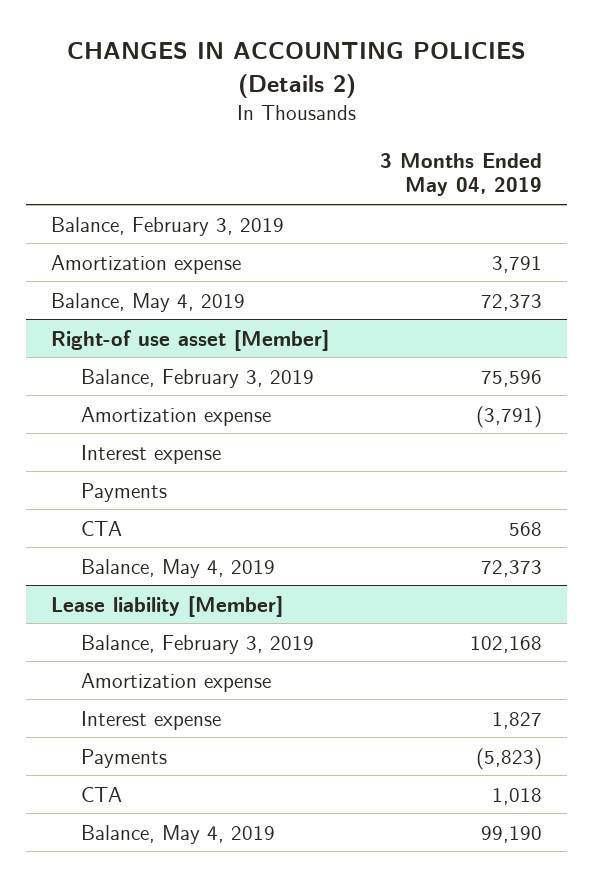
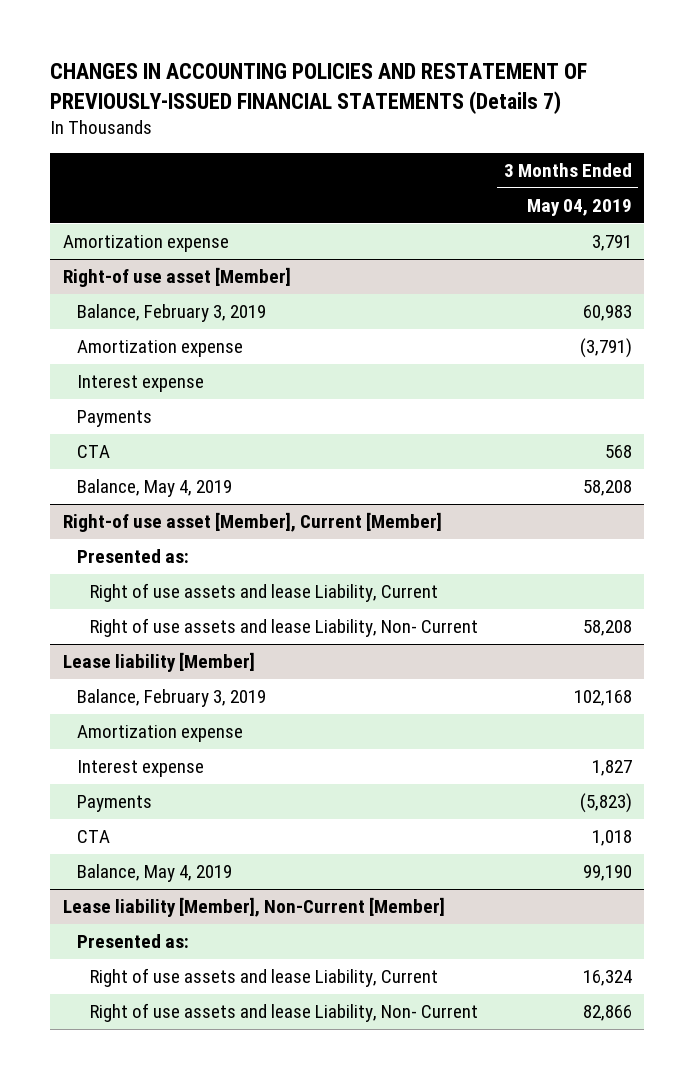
- CHANGES IN ACCOUNTING POLICIES (Details 2)
+ CHANGES IN ACCOUNTING POLICIES AND RESTATEMENT OF PREVIOUSLY-ISSUED FINANCIAL STATEMENTS (Details 7)
- Balance, February 3, 2019
- Balance, May 4, 2019 | 72,373
@ Right-of use asset [Member]
- Balance, February 3, 2019 | 75,596
+ Balance, February 3, 2019 | 60,983
- Balance, May 4, 2019 | 72,373
+ Balance, May 4, 2019 | 58,208
+ Right-of use asset [Member], Current [Member]
+ Presented as:
+ Right of use assets and lease Liability, Current
+ Right of use assets and lease Liability, Non- Current | 58,208
+ Lease liability [Member], Non-Current [Member]
+ Presented as:
+ Right of use assets and lease Liability, Current | 16,324
+ Right of use assets and lease Liability, Non- Current | 82,866

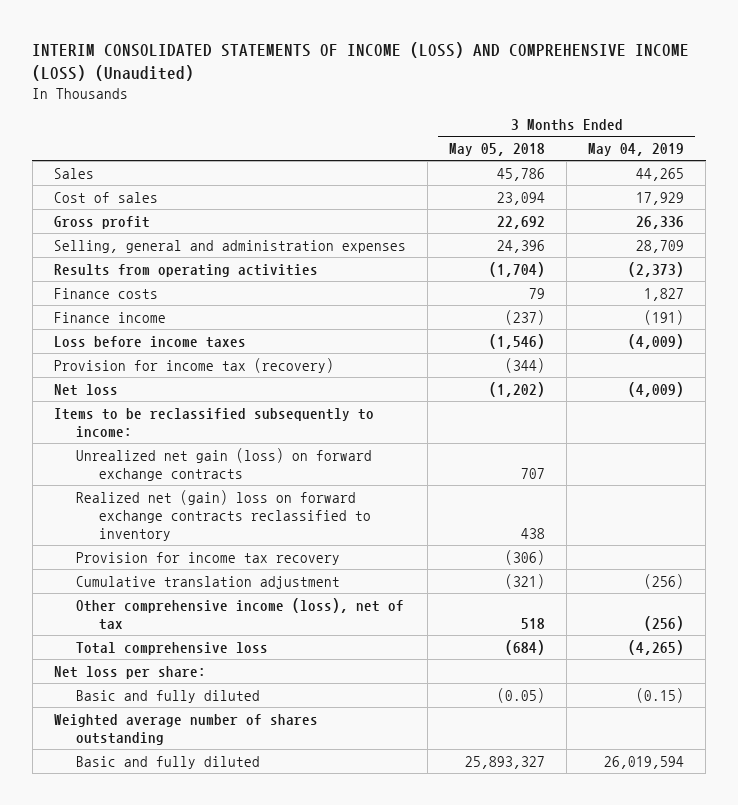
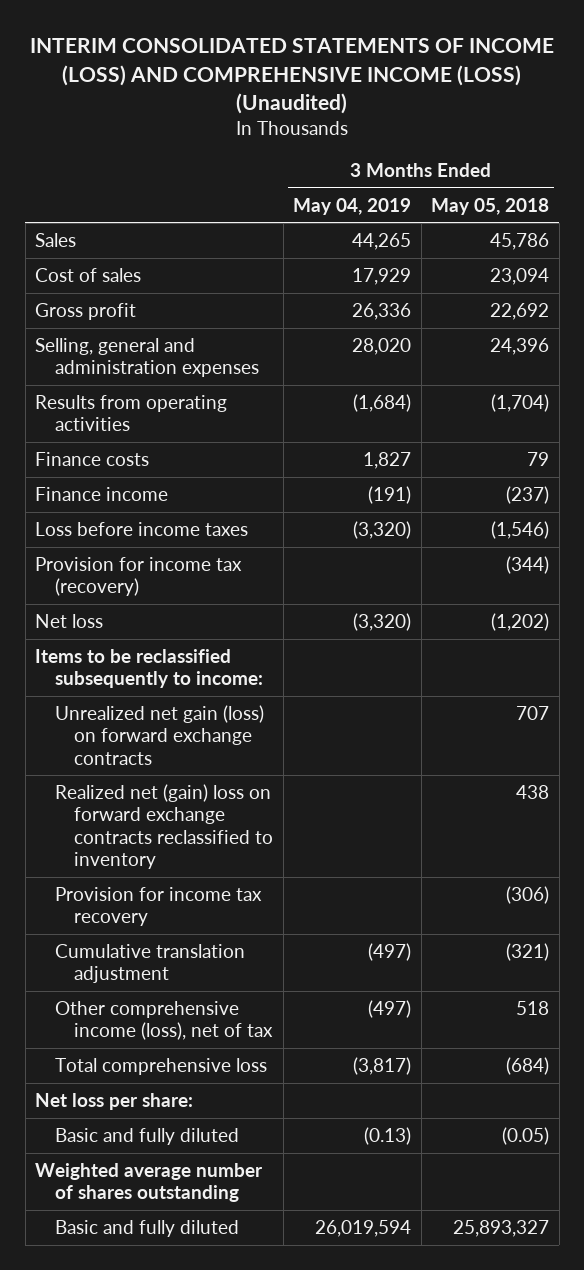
- | 3 Months Ended May 05, 2018 | 3 Months Ended May 04, 2019
+ | 3 Months Ended May 04, 2019 | 3 Months Ended May 05, 2018
- Selling, general and administration expenses | 24,396 | 28,709
- Results from operating activities | (1,704) | (2,373)
+ Selling, general and administration expenses | 28,020 | 24,396
+ Results from operating activities | (1,684) | (1,704)
- Loss before income taxes | (1,546) | (4,009)
+ Loss before income taxes | (3,320) | (1,546)
- Net loss | (1,202) | (4,009)
+ Net loss | (3,320) | (1,202)
- Cumulative translation adjustment | (321) | (256)
- Other comprehensive income (loss), net of tax | 518 | (256)
- Total comprehensive loss | (684) | (4,265)
+ Cumulative translation adjustment | (497) | (321)
+ Other comprehensive income (loss), net of tax | (497) | 518
+ Total comprehensive loss | (3,817) | (684)
- Basic and fully diluted | (0.05) | (0.15)
+ Basic and fully diluted | (0.13) | (0.05)

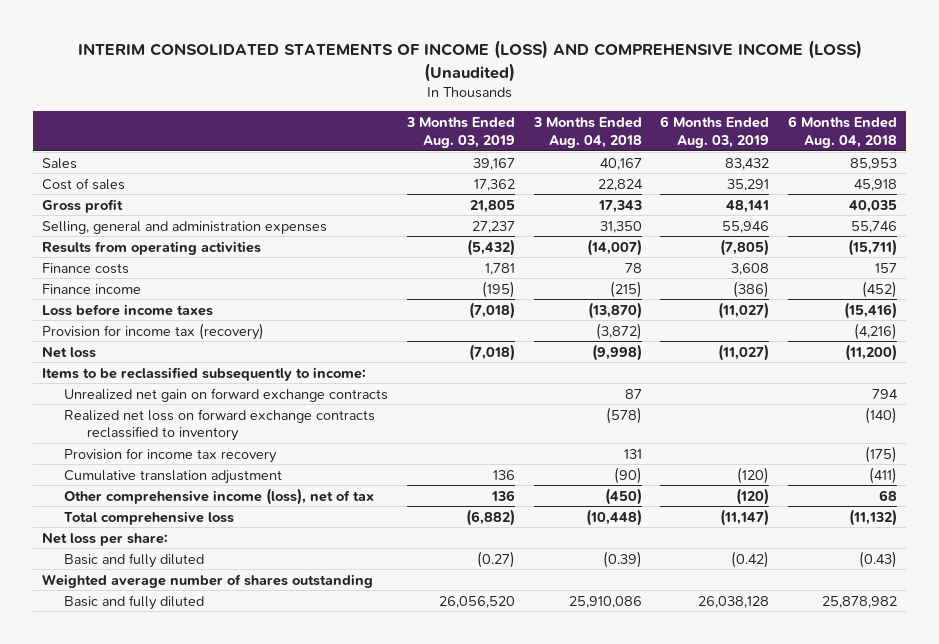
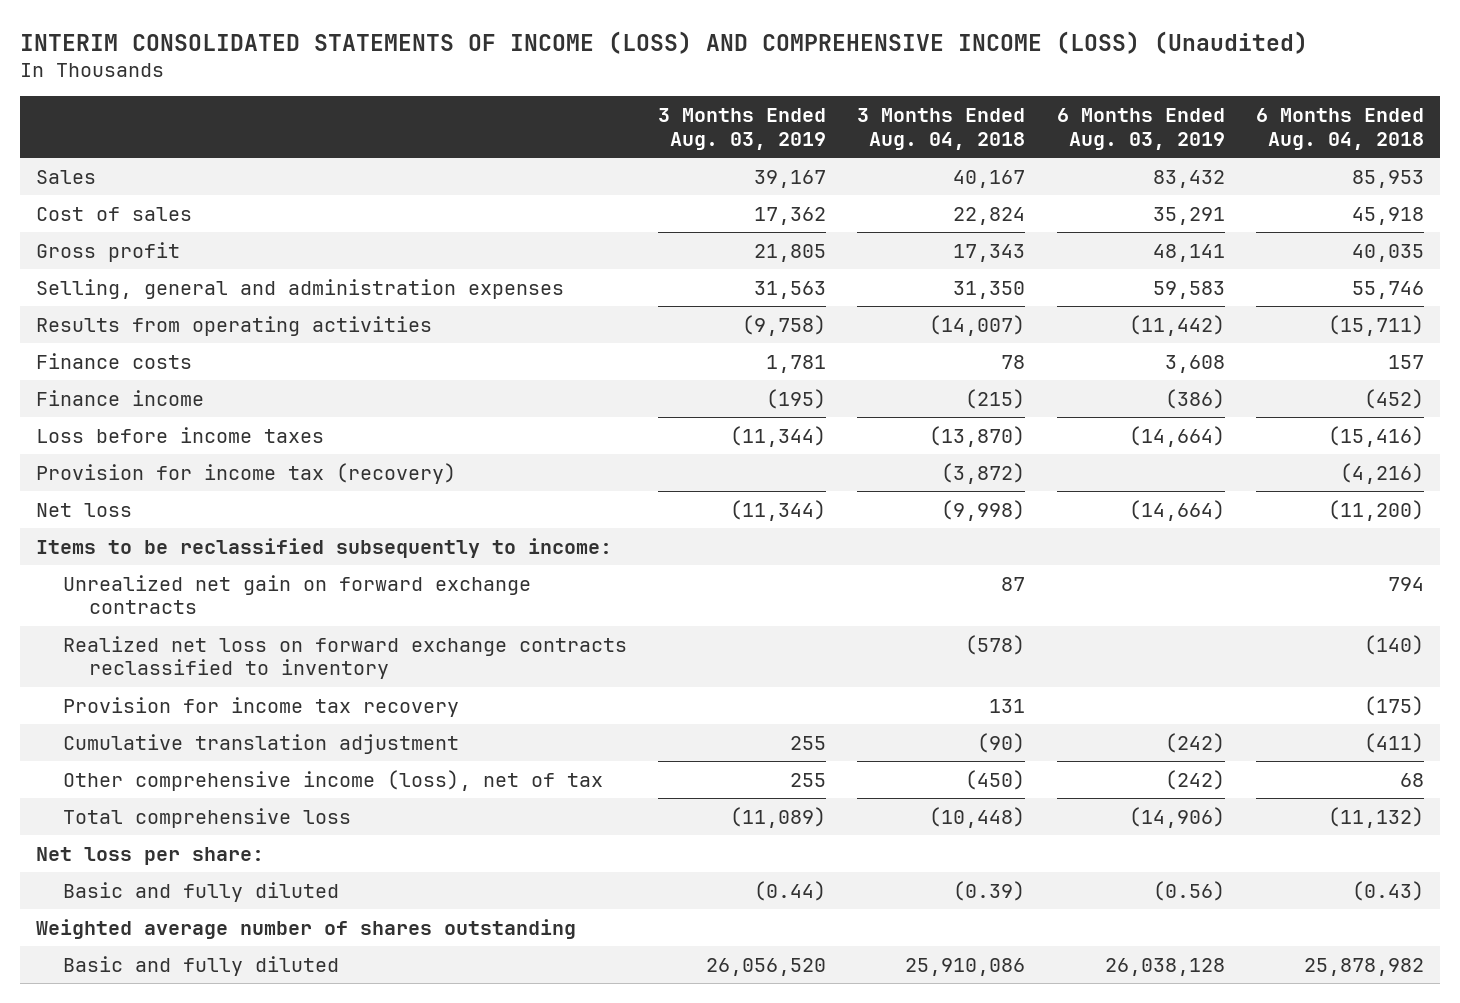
- Selling, general and administration expenses | 27,237 | 31,350 | 55,946 | 55,746
- Results from operating activities | (5,432) | (14,007) | (7,805) | (15,711)
+ Selling, general and administration expenses | 31,563 | 31,350 | 59,583 | 55,746
+ Results from operating activities | (9,758) | (14,007) | (11,442) | (15,711)
- Loss before income taxes | (7,018) | (13,870) | (11,027) | (15,416)
+ Loss before income taxes | (11,344) | (13,870) | (14,664) | (15,416)
- Net loss | (7,018) | (9,998) | (11,027) | (11,200)
+ Net loss | (11,344) | (9,998) | (14,664) | (11,200)
- Cumulative translation adjustment | 136 | (90) | (120) | (411)
- Other comprehensive income (loss), net of tax | 136 | (450) | (120) | 68
- Total comprehensive loss | (6,882) | (10,448) | (11,147) | (11,132)
+ Cumulative translation adjustment | 255 | (90) | (242) | (411)
+ Other comprehensive income (loss), net of tax | 255 | (450) | (242) | 68
+ Total comprehensive loss | (11,089) | (10,448) | (14,906) | (11,132)
- Basic and fully diluted | (0.27) | (0.39) | (0.42) | (0.43)
+ Basic and fully diluted | (0.44) | (0.39) | (0.56) | (0.43)

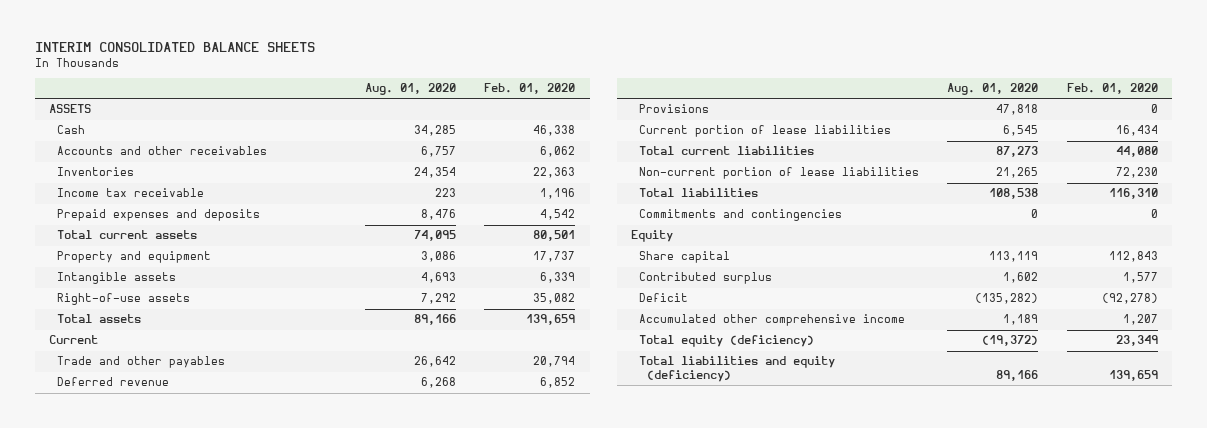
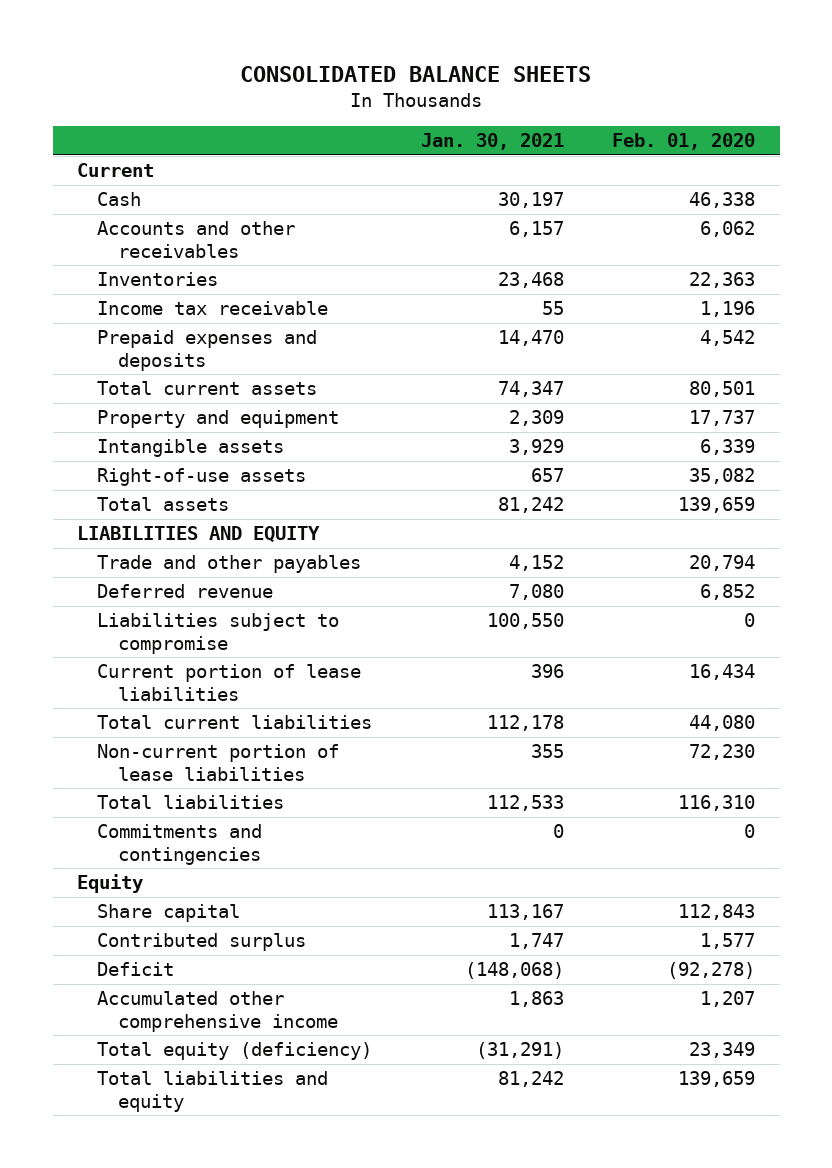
- INTERIM CONSOLIDATED BALANCE SHEETS
+ CONSOLIDATED BALANCE SHEETS
- | Aug. 01, 2020 | Feb. 01, 2020
+ | Jan. 30, 2021 | Feb. 01, 2020
- ASSETS
moved up: Current
+ LIABILITIES AND EQUITY
- Provisions | 47,818 | 0
+ Liabilities subject to compromise | 100,550 | 0
- Total liabilities and equity (deficiency) | 89,166 | 139,659
+ Total liabilities and equity | 81,242 | 139,659

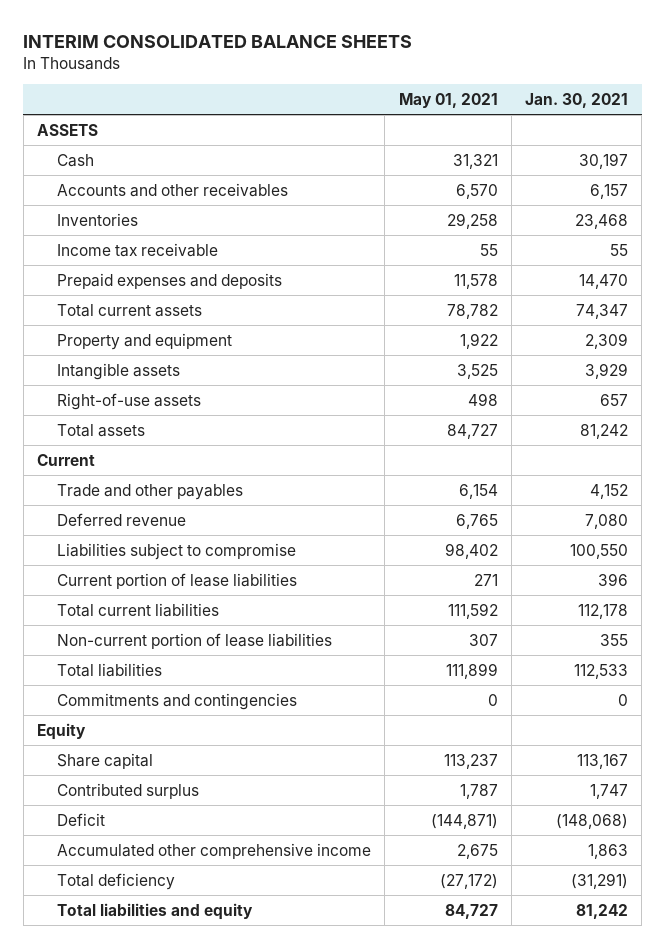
- CONSOLIDATED BALANCE SHEETS
+ INTERIM CONSOLIDATED BALANCE SHEETS
- | Jan. 30, 2021 | Feb. 01, 2020
+ | May 01, 2021 | Jan. 30, 2021
+ ASSETS
- LIABILITIES AND EQUITY
moved down: Current
- Total equity (deficiency) | (31,291) | 23,349
+ Total deficiency | (27,172) | (31,291)

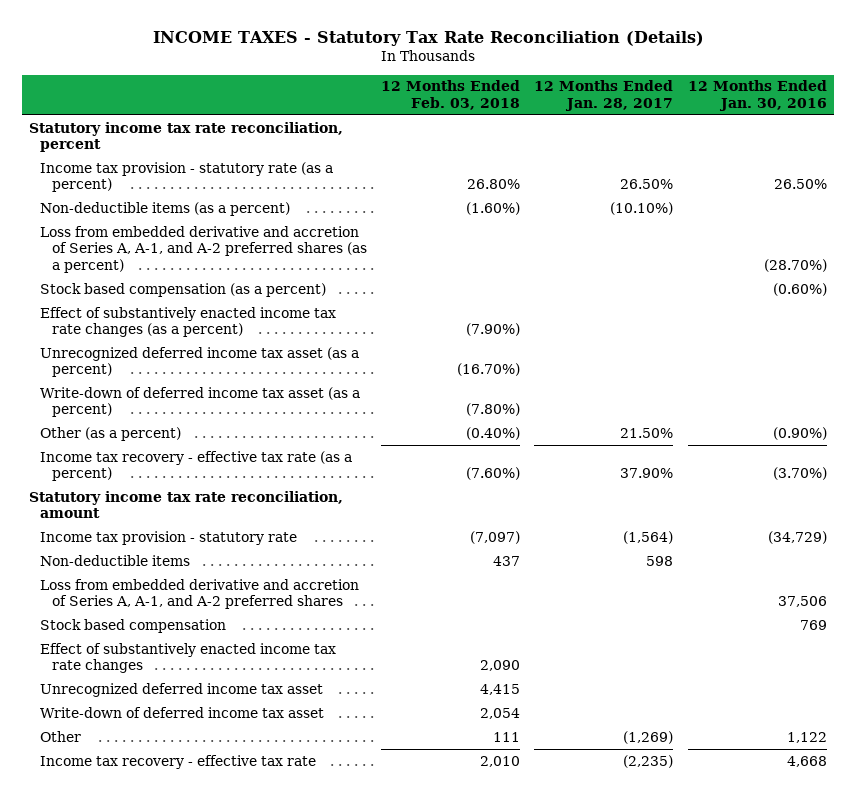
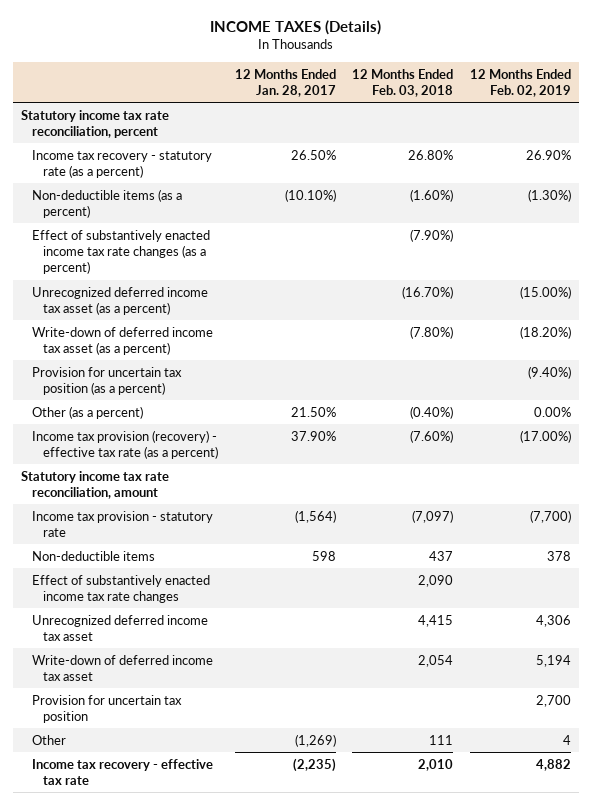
- INCOME TAXES - Statutory Tax Rate Reconciliation (Details)
+ INCOME TAXES (Details)
- | 12 Months Ended Feb. 03, 2018 | 12 Months Ended Jan. 28, 2017 | 12 Months Ended Jan. 30, 2016
+ | 12 Months Ended Jan. 28, 2017 | 12 Months Ended Feb. 03, 2018 | 12 Months Ended Feb. 02, 2019
- Income tax provision - statutory rate (as a percent) | 26.80% | 26.50% | 26.50%
+ Income tax recovery - statutory rate (as a percent) | 26.50% | 26.80% | 26.90%
- Loss from embedded derivative and accretion of Series A, A-1, and A-2 preferred shares (as a percent) | | | (28.70%)
- Stock based compensation (as a percent) | | | (0.60%)
+ Provision for uncertain tax position (as a percent) | | | (9.40%)
- Income tax recovery - effective tax rate (as a percent) | (7.60%) | 37.90% | (3.70%)
+ Income tax provision (recovery) - effective tax rate (as a percent) | 37.90% | (7.60%) | (17.00%)
- Loss from embedded derivative and accretion of Series A, A-1, and A-2 preferred shares | | | 37,506
- Stock based compensation | | | 769
+ Provision for uncertain tax position | | | 2,700

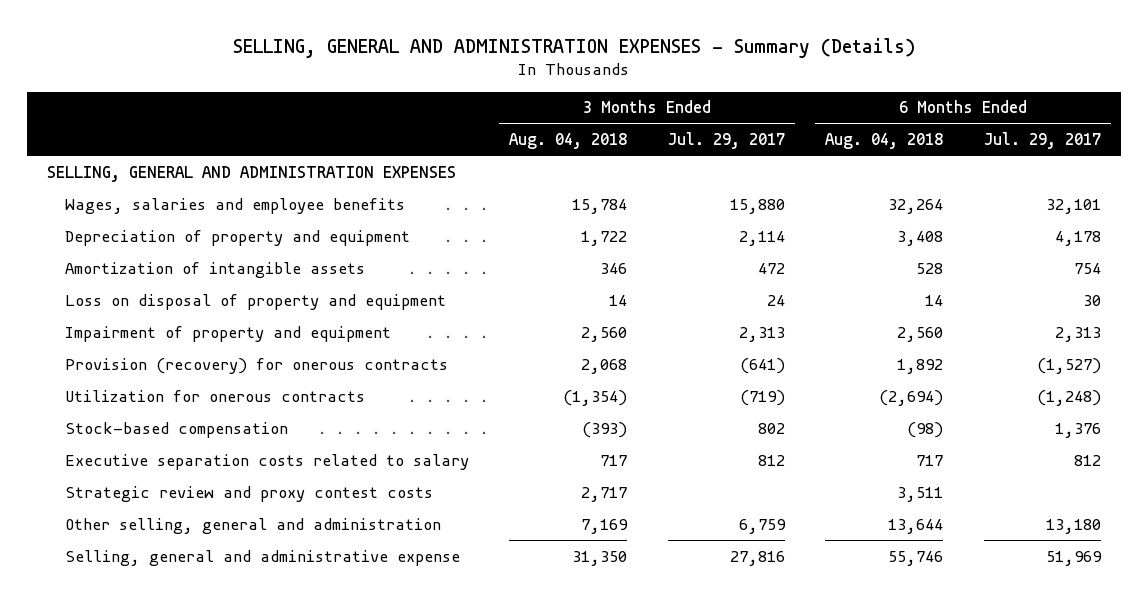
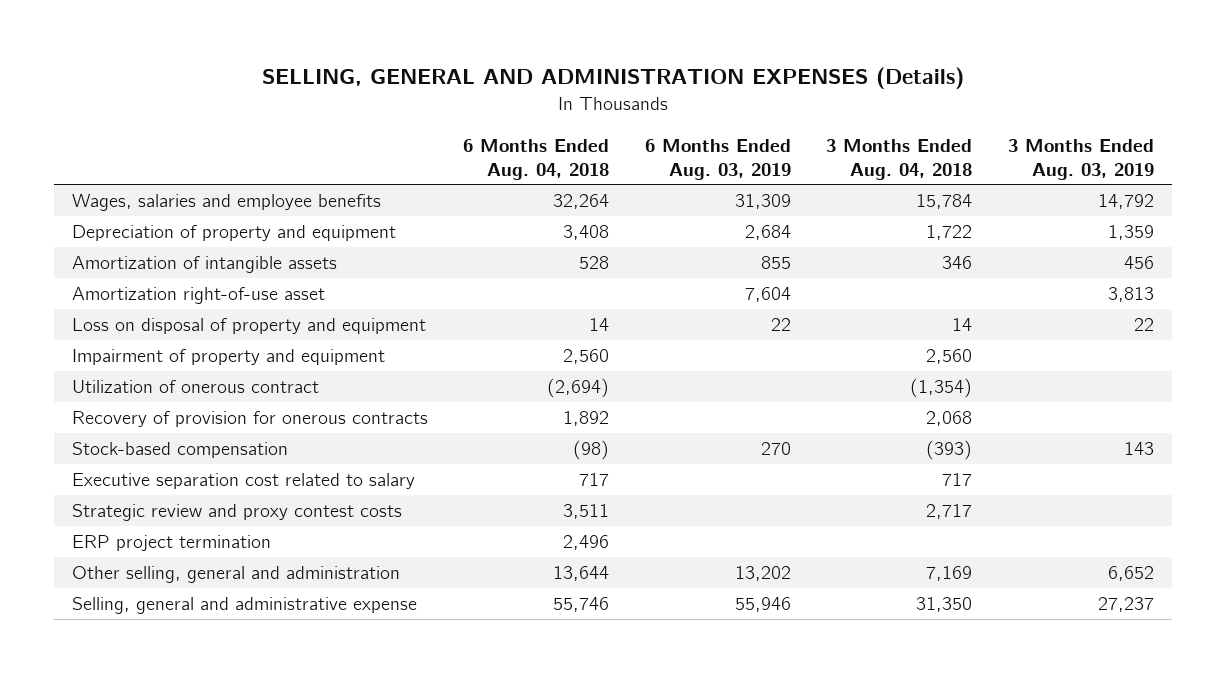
- SELLING, GENERAL AND ADMINISTRATION EXPENSES - Summary (Details)
+ SELLING, GENERAL AND ADMINISTRATION EXPENSES (Details)
- | 3 Months Ended Aug. 04, 2018 | 3 Months Ended Jul. 29, 2017 | 6 Months Ended Aug. 04, 2018 | 6 Months Ended Jul. 29, 2017
+ | 6 Months Ended Aug. 04, 2018 | 6 Months Ended Aug. 03, 2019 | 3 Months Ended Aug. 04, 2018 | 3 Months Ended Aug. 03, 2019
- SELLING, GENERAL AND ADMINISTRATION EXPENSES
+ Amortization right-of-use asset | | 7,604 | | 3,813
- Provision (recovery) for onerous contracts | 2,068 | (641) | 1,892 | (1,527)
- Utilization for onerous contracts | (1,354) | (719) | (2,694) | (1,248)
+ Utilization of onerous contract | (2,694) | | (1,354) |
+ Recovery of provision for onerous contracts | 1,892 | | 2,068 |
- Executive separation costs related to salary | 717 | 812 | 717 | 812
+ Executive separation cost related to salary | 717 | | 717 |
+ ERP project termination | 2,496 | | |

